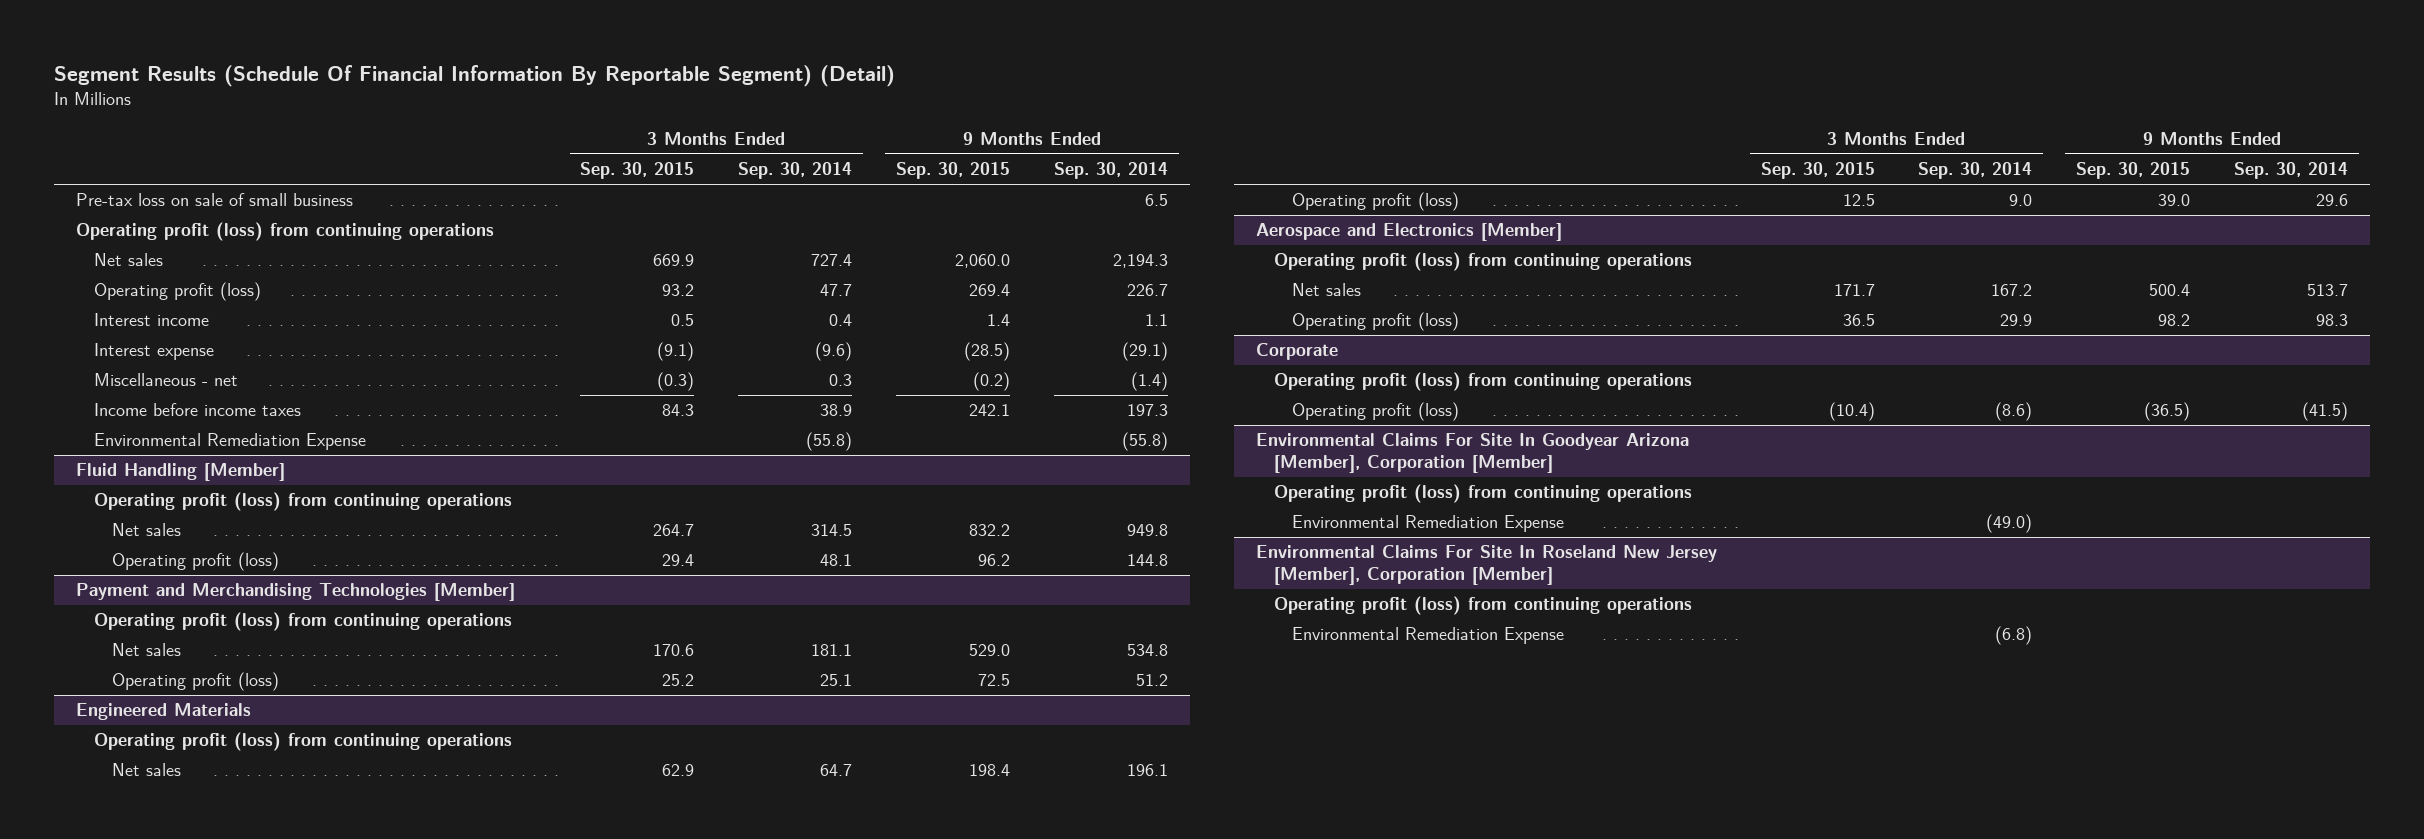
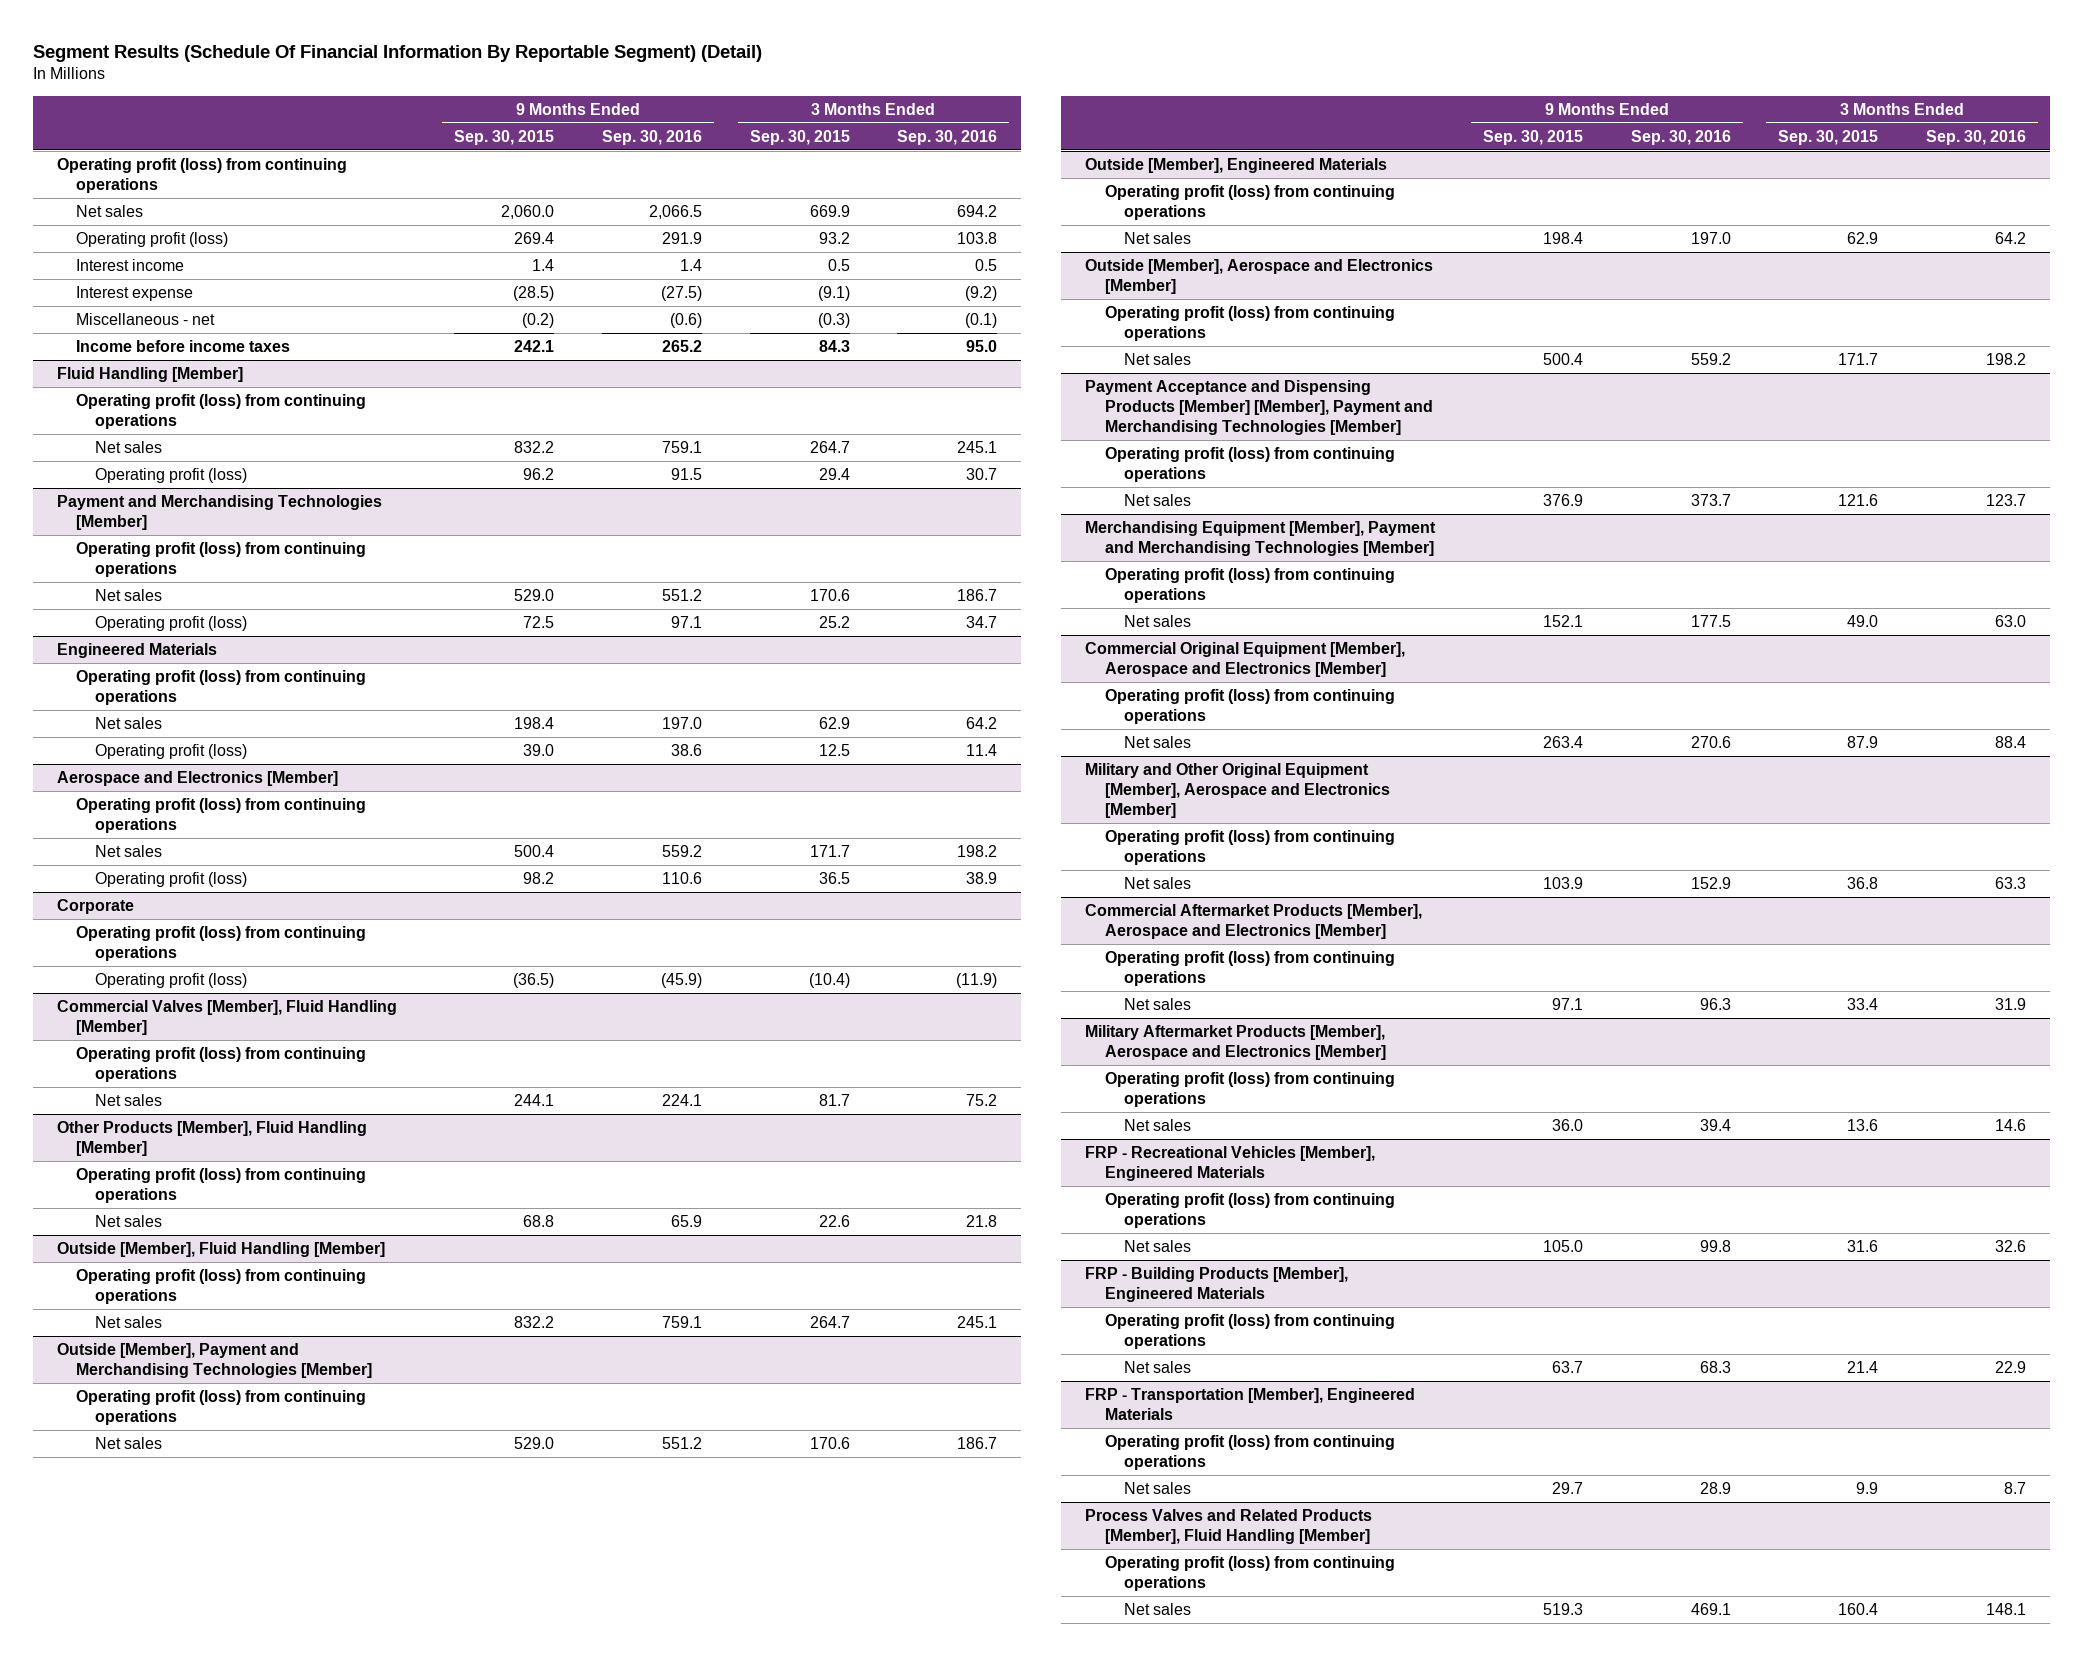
- | 3 Months Ended Sep. 30, 2015 | 3 Months Ended Sep. 30, 2014 | 9 Months Ended Sep. 30, 2015 | 9 Months Ended Sep. 30, 2014
+ | 9 Months Ended Sep. 30, 2015 | 9 Months Ended Sep. 30, 2016 | 3 Months Ended Sep. 30, 2015 | 3 Months Ended Sep. 30, 2016
- Pre-tax loss on sale of small business | | | | 6.5
- Environmental Remediation Expense | | (55.8) | | (55.8)
- Environmental Claims For Site In Goodyear Arizona [Member], Corporation [Member]
+ Commercial Valves [Member], Fluid Handling [Member]
- Environmental Remediation Expense | | (49.0) | |
- Environmental Claims For Site In Roseland New Jersey [Member], Corporation [Member]
+ Net sales | 244.1 | 224.1 | 81.7 | 75.2
+ Other Products [Member], Fluid Handling [Member]
- Environmental Remediation Expense | | (6.8) | |
+ Net sales | 68.8 | 65.9 | 22.6 | 21.8
+ Outside [Member], Fluid Handling [Member]
+ Operating profit (loss) from continuing operations
+ Net sales | 832.2 | 759.1 | 264.7 | 245.1
+ Outside [Member], Payment and Merchandising Technologies [Member]
+ Operating profit (loss) from continuing operations
+ Net sales | 529.0 | 551.2 | 170.6 | 186.7
+ Outside [Member], Engineered Materials
+ Operating profit (loss) from continuing operations
+ Net sales | 198.4 | 197.0 | 62.9 | 64.2
+ Outside [Member], Aerospace and Electronics [Member]
+ Operating profit (loss) from continuing operations
+ Net sales | 500.4 | 559.2 | 171.7 | 198.2
+ Payment Acceptance and Dispensing Products [Member] [Member], Payment and Merchandising Technologies [Member]
+ Operating profit (loss) from continuing operations
+ Net sales | 376.9 | 373.7 | 121.6 | 123.7
+ Merchandising Equipment [Member], Payment and Merchandising Technologies [Member]
+ Operating profit (loss) from continuing operations
+ Net sales | 152.1 | 177.5 | 49.0 | 63.0
+ Commercial Original Equipment [Member], Aerospace and Electronics [Member]
+ Operating profit (loss) from continuing operations
+ Net sales | 263.4 | 270.6 | 87.9 | 88.4
+ Military and Other Original Equipment [Member], Aerospace and Electronics [Member]
+ Operating profit (loss) from continuing operations
+ Net sales | 103.9 | 152.9 | 36.8 | 63.3
+ Commercial Aftermarket Products [Member], Aerospace and Electronics [Member]
+ Operating profit (loss) from continuing operations
+ Net sales | 97.1 | 96.3 | 33.4 | 31.9
+ Military Aftermarket Products [Member], Aerospace and Electronics [Member]
+ Operating profit (loss) from continuing operations
+ Net sales | 36.0 | 39.4 | 13.6 | 14.6
+ FRP - Recreational Vehicles [Member], Engineered Materials
+ Operating profit (loss) from continuing operations
+ Net sales | 105.0 | 99.8 | 31.6 | 32.6
+ FRP - Building Products [Member], Engineered Materials
+ Operating profit (loss) from continuing operations
+ Net sales | 63.7 | 68.3 | 21.4 | 22.9
+ FRP - Transportation [Member], Engineered Materials
+ Operating profit (loss) from continuing operations
+ Net sales | 29.7 | 28.9 | 9.9 | 8.7
+ Process Valves and Related Products [Member], Fluid Handling [Member]
+ Operating profit (loss) from continuing operations
+ Net sales | 519.3 | 469.1 | 160.4 | 148.1

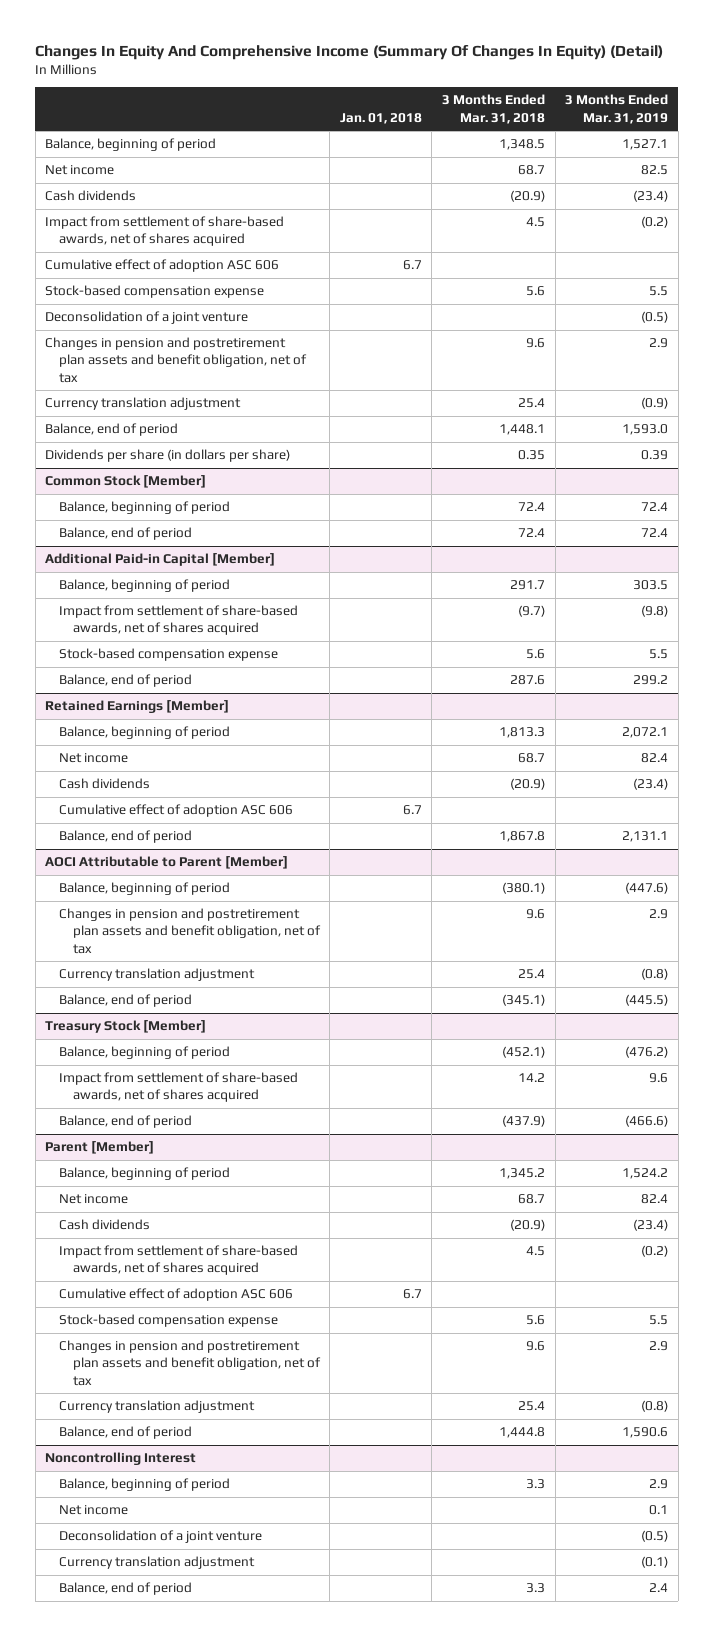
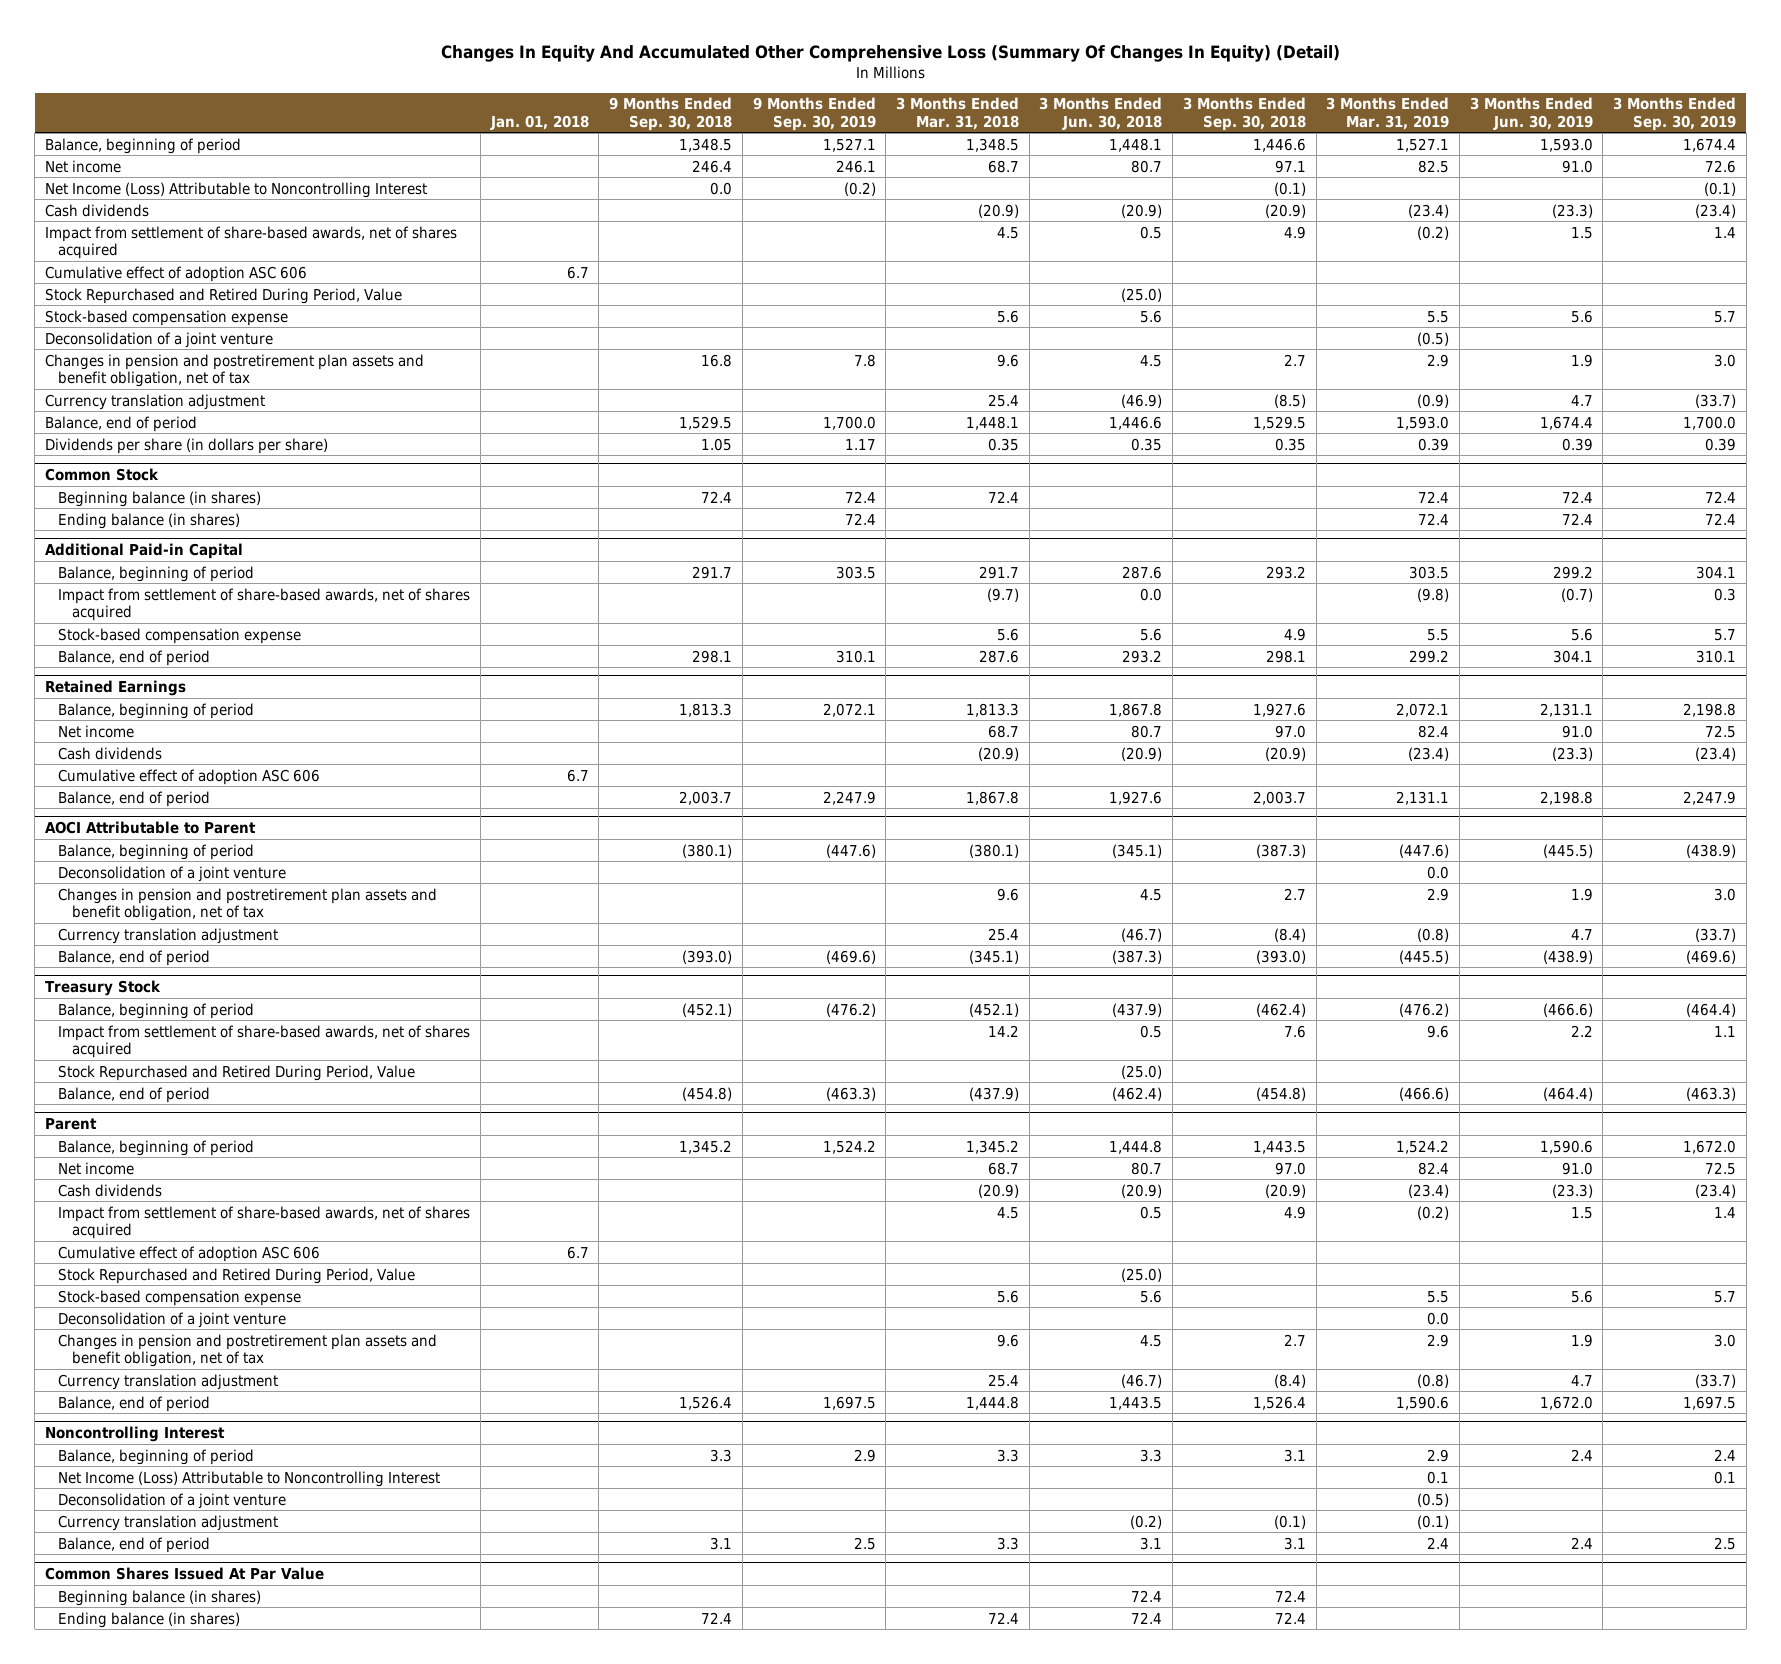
- Changes In Equity And Comprehensive Income (Summary Of Changes In Equity) (Detail)
+ Changes In Equity And Accumulated Other Comprehensive Loss (Summary Of Changes In Equity) (Detail)
- | Jan. 01, 2018 | 3 Months Ended Mar. 31, 2018 | 3 Months Ended Mar. 31, 2019
+ | Jan. 01, 2018 | 9 Months Ended Sep. 30, 2018 | 9 Months Ended Sep. 30, 2019 | 3 Months Ended Mar. 31, 2018 | 3 Months Ended Jun. 30, 2018 | 3 Months Ended Sep. 30, 2018 | 3 Months Ended Mar. 31, 2019 | 3 Months Ended Jun. 30, 2019 | 3 Months Ended Sep. 30, 2019
+ Net Income (Loss) Attributable to Noncontrolling Interest | | 0.0 | (0.2) | | | (0.1) | | | (0.1)
+ Stock Repurchased and Retired During Period, Value | | | | | (25.0) | | | |
- Common Stock [Member]
- Balance, beginning of period | | 72.4 | 72.4
- Balance, end of period | | 72.4 | 72.4
- Additional Paid-in Capital [Member]
+ Common Stock
+ Beginning balance (in shares) | | 72.4 | 72.4 | 72.4 | | | 72.4 | 72.4 | 72.4
+ Ending balance (in shares) | | | 72.4 | | | | 72.4 | 72.4 | 72.4
+ Additional Paid-in Capital
- Retained Earnings [Member]
+ Retained Earnings
- AOCI Attributable to Parent [Member]
+ AOCI Attributable to Parent
+ Deconsolidation of a joint venture | | | | | | | 0.0 | |
- Treasury Stock [Member]
+ Treasury Stock
+ Stock Repurchased and Retired During Period, Value | | | | | (25.0) | | | |
- Parent [Member]
+ Parent
+ Stock Repurchased and Retired During Period, Value | | | | | (25.0) | | | |
+ Deconsolidation of a joint venture | | | | | | | 0.0 | |
@ Noncontrolling Interest
- Net income | | | 0.1
+ Net Income (Loss) Attributable to Noncontrolling Interest | | | | | | | 0.1 | | 0.1
+ Common Shares Issued At Par Value
+ Beginning balance (in shares) | | | | | 72.4 | 72.4 | | |
+ Ending balance (in shares) | | 72.4 | | 72.4 | 72.4 | 72.4 | | |

